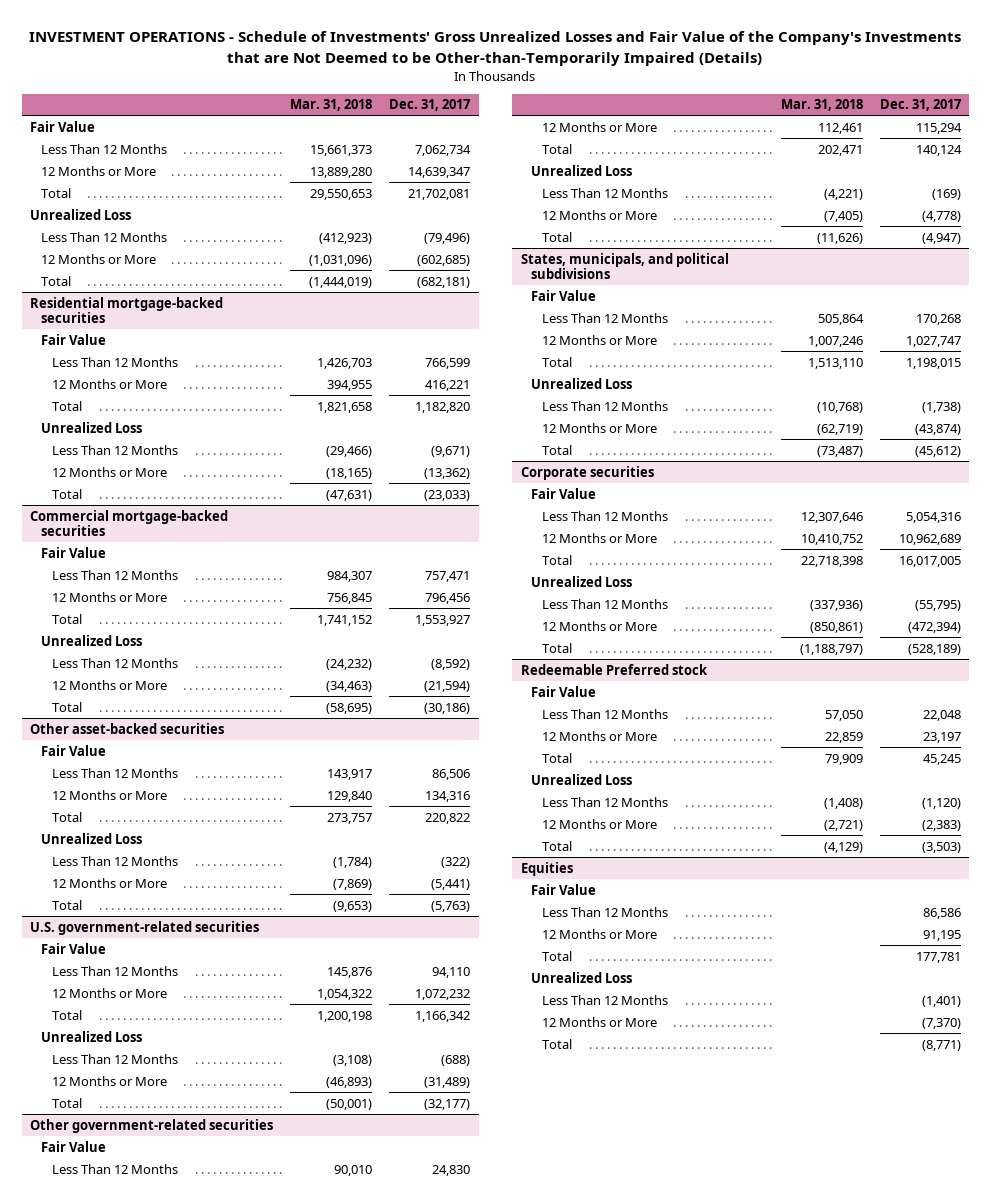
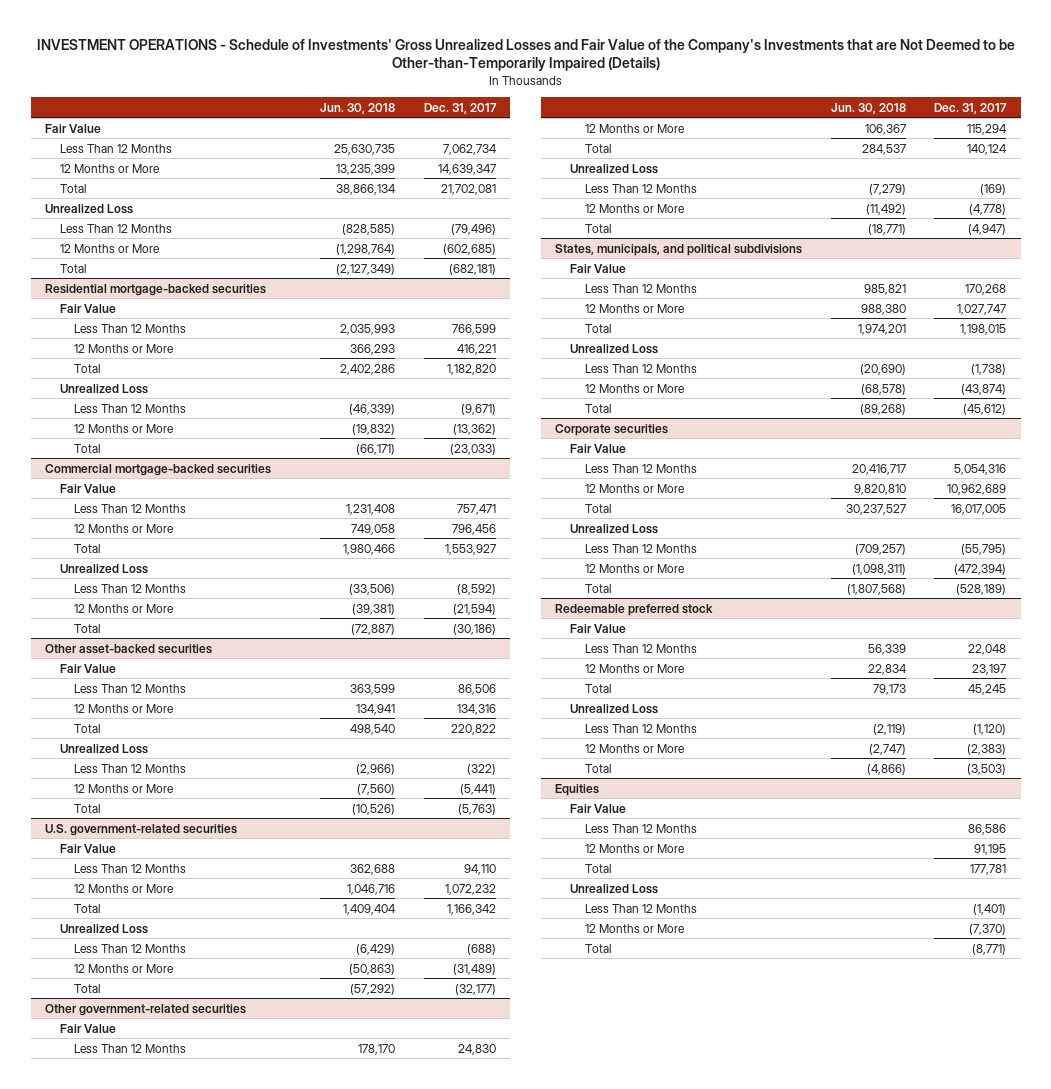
- | Mar. 31, 2018 | Dec. 31, 2017
+ | Jun. 30, 2018 | Dec. 31, 2017
- Redeemable Preferred stock
+ Redeemable preferred stock

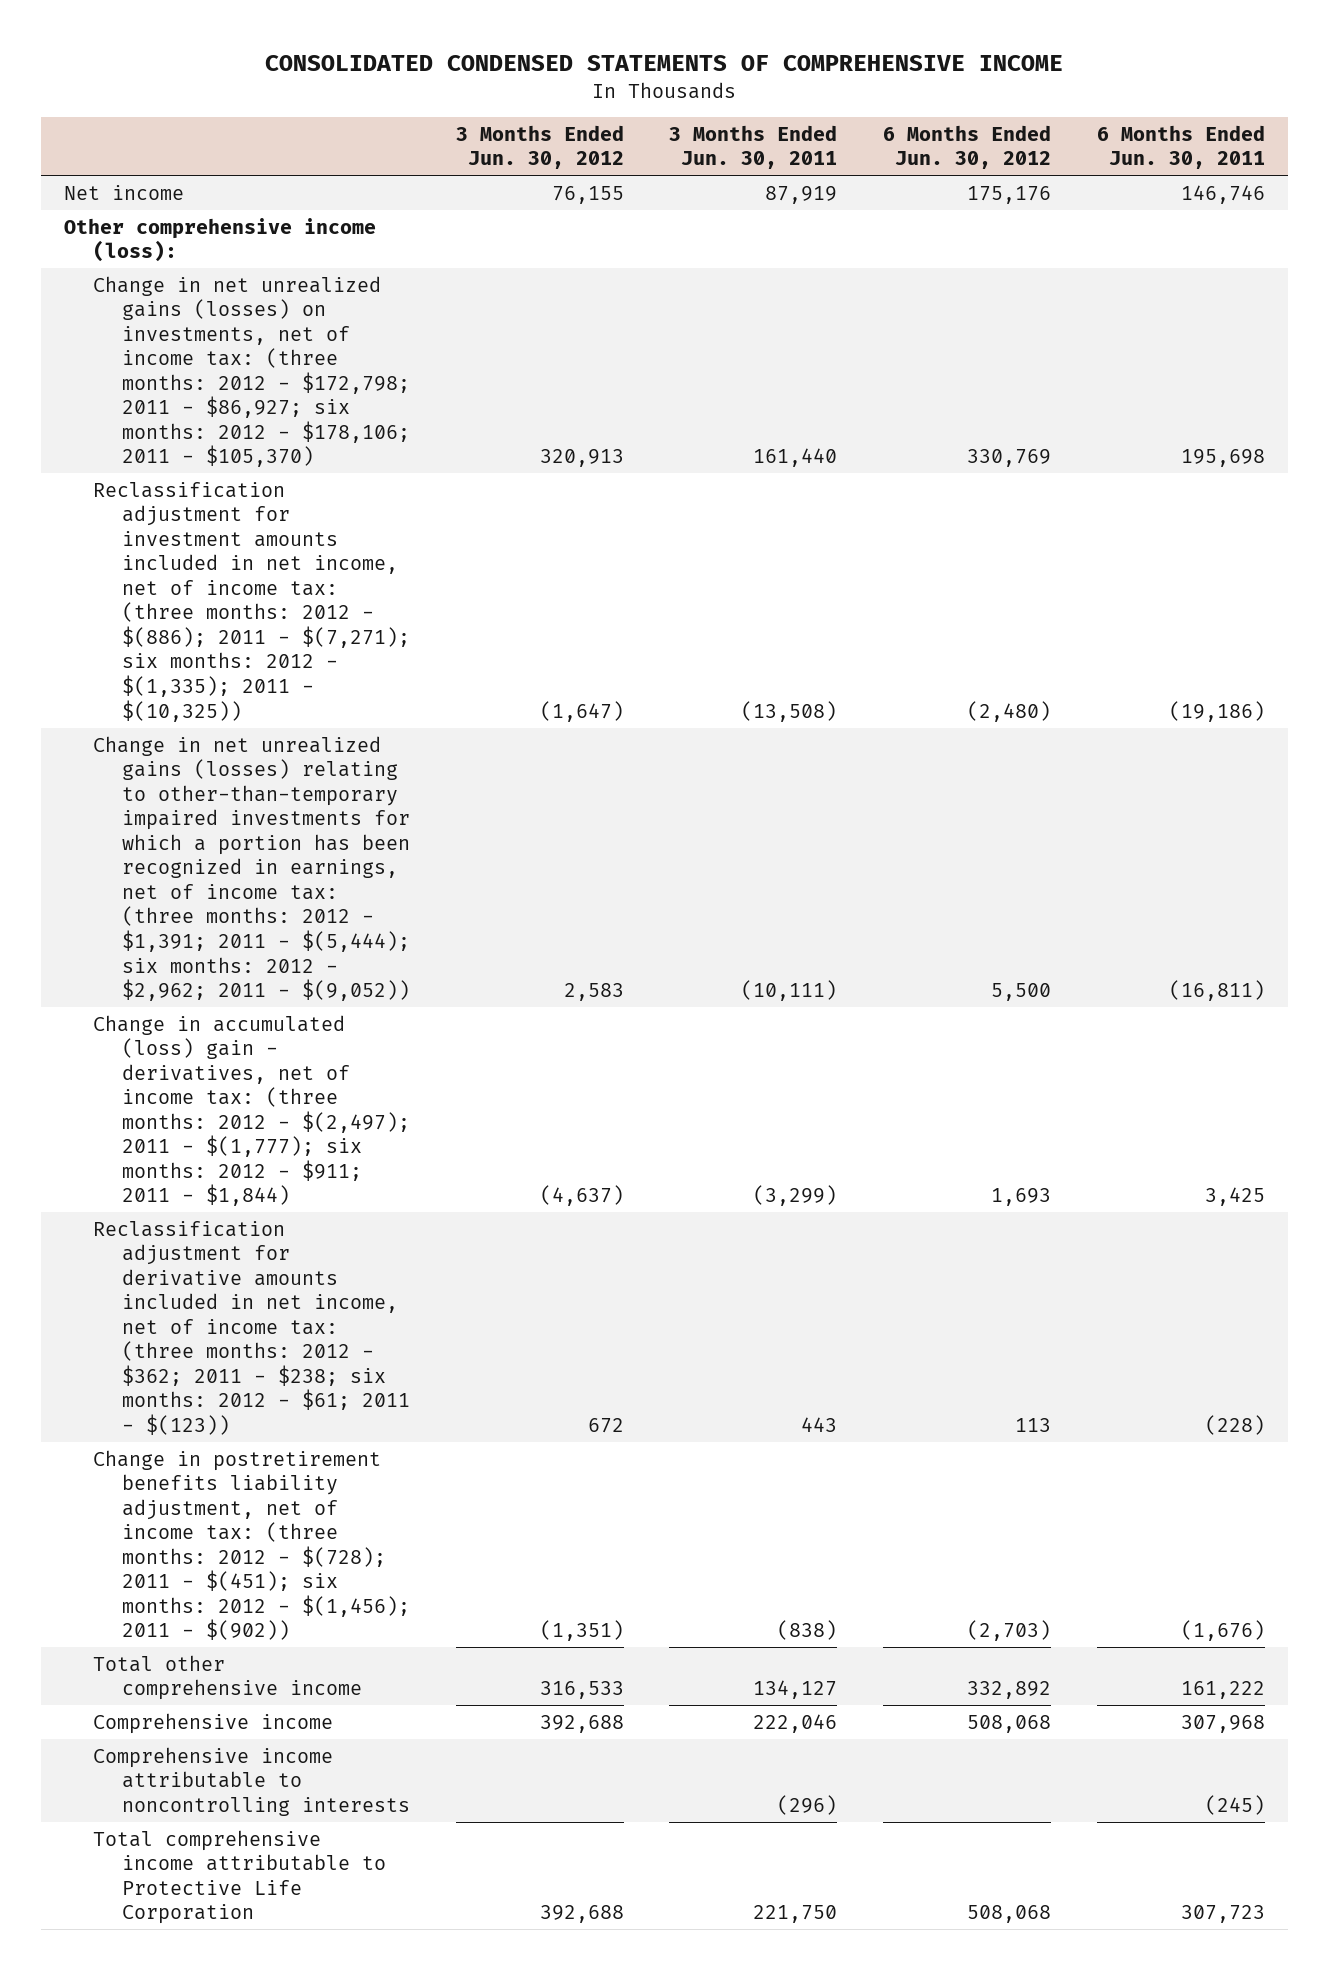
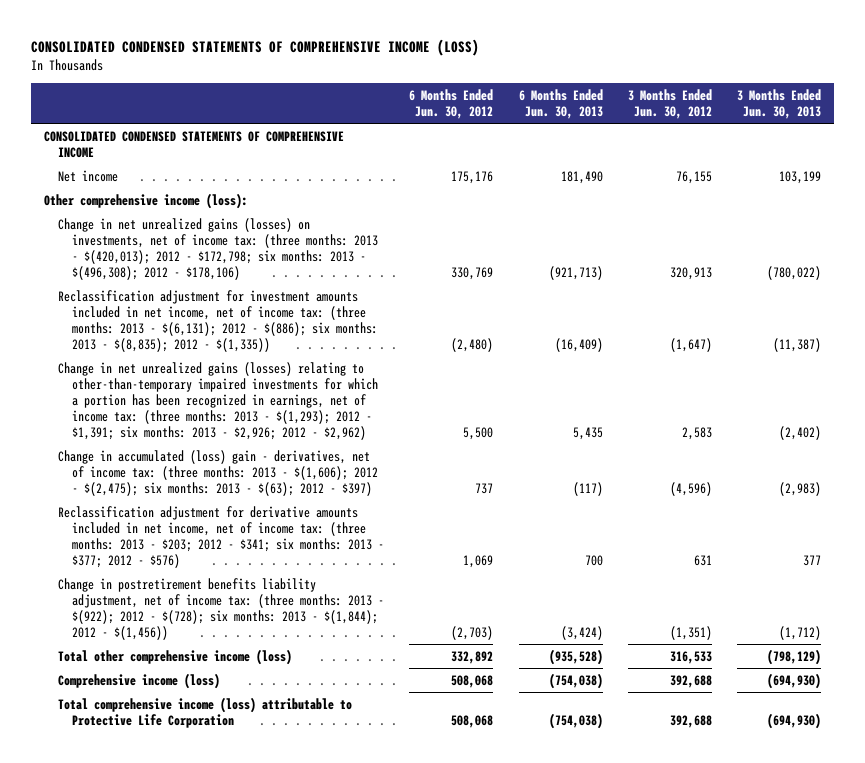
- CONSOLIDATED CONDENSED STATEMENTS OF COMPREHENSIVE INCOME
+ CONSOLIDATED CONDENSED STATEMENTS OF COMPREHENSIVE INCOME (LOSS)
- | 3 Months Ended Jun. 30, 2012 | 3 Months Ended Jun. 30, 2011 | 6 Months Ended Jun. 30, 2012 | 6 Months Ended Jun. 30, 2011
+ | 6 Months Ended Jun. 30, 2012 | 6 Months Ended Jun. 30, 2013 | 3 Months Ended Jun. 30, 2012 | 3 Months Ended Jun. 30, 2013
+ CONSOLIDATED CONDENSED STATEMENTS OF COMPREHENSIVE INCOME
- Change in net unrealized gains (losses) on investments, net of income tax: (three months: 2012 - $172,798; 2011 - $86,927; six months: 2012 - $178,106; 2011 - $105,370) | 320,913 | 161,440 | 330,769 | 195,698
- Reclassification adjustment for investment amounts included in net income, net of income tax: (three months: 2012 - $(886); 2011 - $(7,271); six months: 2012 - $(1,335); 2011 - $(10,325)) | (1,647) | (13,508) | (2,480) | (19,186)
- Change in net unrealized gains (losses) relating to other-than-temporary impaired investments for which a portion has been recognized in earnings, net of income tax: (three months: 2012 - $1,391; 2011 - $(5,444); six months: 2012 - $2,962; 2011 - $(9,052)) | 2,583 | (10,111) | 5,500 | (16,811)
- Change in accumulated (loss) gain - derivatives, net of income tax: (three months: 2012 - $(2,497); 2011 - $(1,777); six months: 2012 - $911; 2011 - $1,844) | (4,637) | (3,299) | 1,693 | 3,425
- Reclassification adjustment for derivative amounts included in net income, net of income tax: (three months: 2012 - $362; 2011 - $238; six months: 2012 - $61; 2011 - $(123)) | 672 | 443 | 113 | (228)
- Change in postretirement benefits liability adjustment, net of income tax: (three months: 2012 - $(728); 2011 - $(451); six months: 2012 - $(1,456); 2011 - $(902)) | (1,351) | (838) | (2,703) | (1,676)
- Total other comprehensive income | 316,533 | 134,127 | 332,892 | 161,222
- Comprehensive income | 392,688 | 222,046 | 508,068 | 307,968
- Comprehensive income attributable to noncontrolling interests | | (296) | | (245)
- Total comprehensive income attributable to Protective Life Corporation | 392,688 | 221,750 | 508,068 | 307,723
+ Change in net unrealized gains (losses) on investments, net of income tax: (three months: 2013 - $(420,013); 2012 - $172,798; six months: 2013 - $(496,308); 2012 - $178,106) | 330,769 | (921,713) | 320,913 | (780,022)
+ Reclassification adjustment for investment amounts included in net income, net of income tax: (three months: 2013 - $(6,131); 2012 - $(886); six months: 2013 - $(8,835); 2012 - $(1,335)) | (2,480) | (16,409) | (1,647) | (11,387)
+ Change in net unrealized gains (losses) relating to other-than-temporary impaired investments for which a portion has been recognized in earnings, net of income tax: (three months: 2013 - $(1,293); 2012 - $1,391; six months: 2013 - $2,926; 2012 - $2,962) | 5,500 | 5,435 | 2,583 | (2,402)
+ Change in accumulated (loss) gain - derivatives, net of income tax: (three months: 2013 - $(1,606); 2012 - $(2,475); six months: 2013 - $(63); 2012 - $397) | 737 | (117) | (4,596) | (2,983)
+ Reclassification adjustment for derivative amounts included in net income, net of income tax: (three months: 2013 - $203; 2012 - $341; six months: 2013 - $377; 2012 - $576) | 1,069 | 700 | 631 | 377
+ Change in postretirement benefits liability adjustment, net of income tax: (three months: 2013 - $(922); 2012 - $(728); six months: 2013 - $(1,844); 2012 - $(1,456)) | (2,703) | (3,424) | (1,351) | (1,712)
+ Total other comprehensive income (loss) | 332,892 | (935,528) | 316,533 | (798,129)
+ Comprehensive income (loss) | 508,068 | (754,038) | 392,688 | (694,930)
+ Total comprehensive income (loss) attributable to Protective Life Corporation | 508,068 | (754,038) | 392,688 | (694,930)

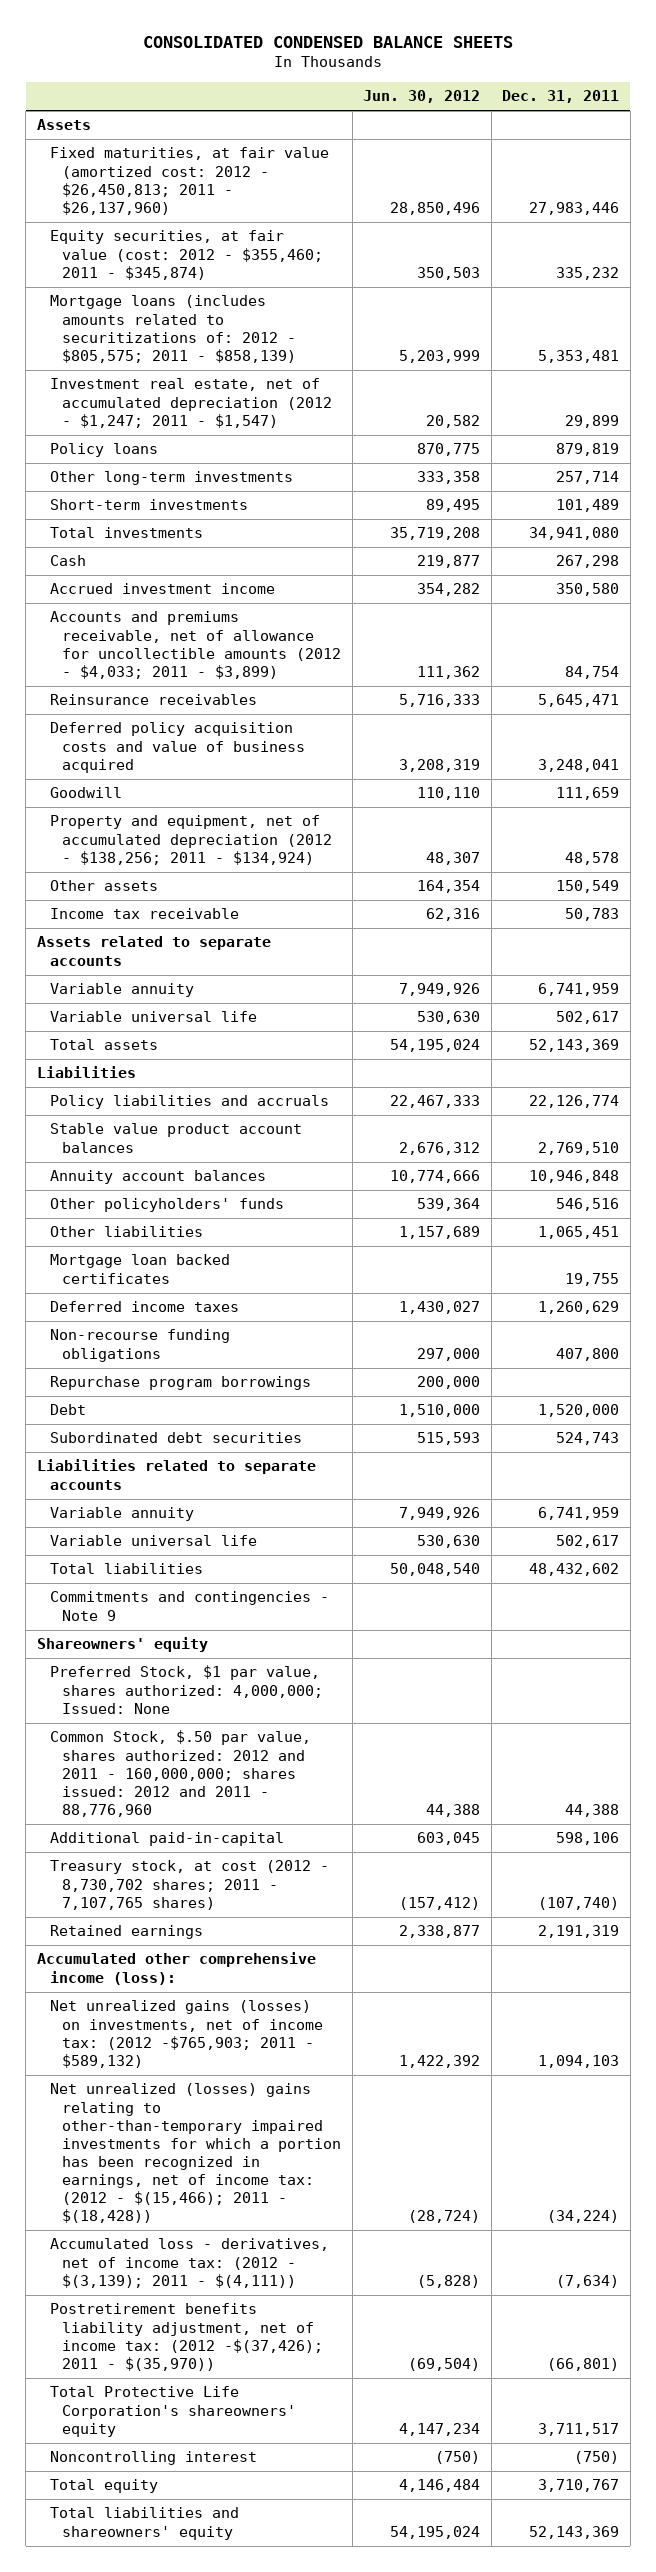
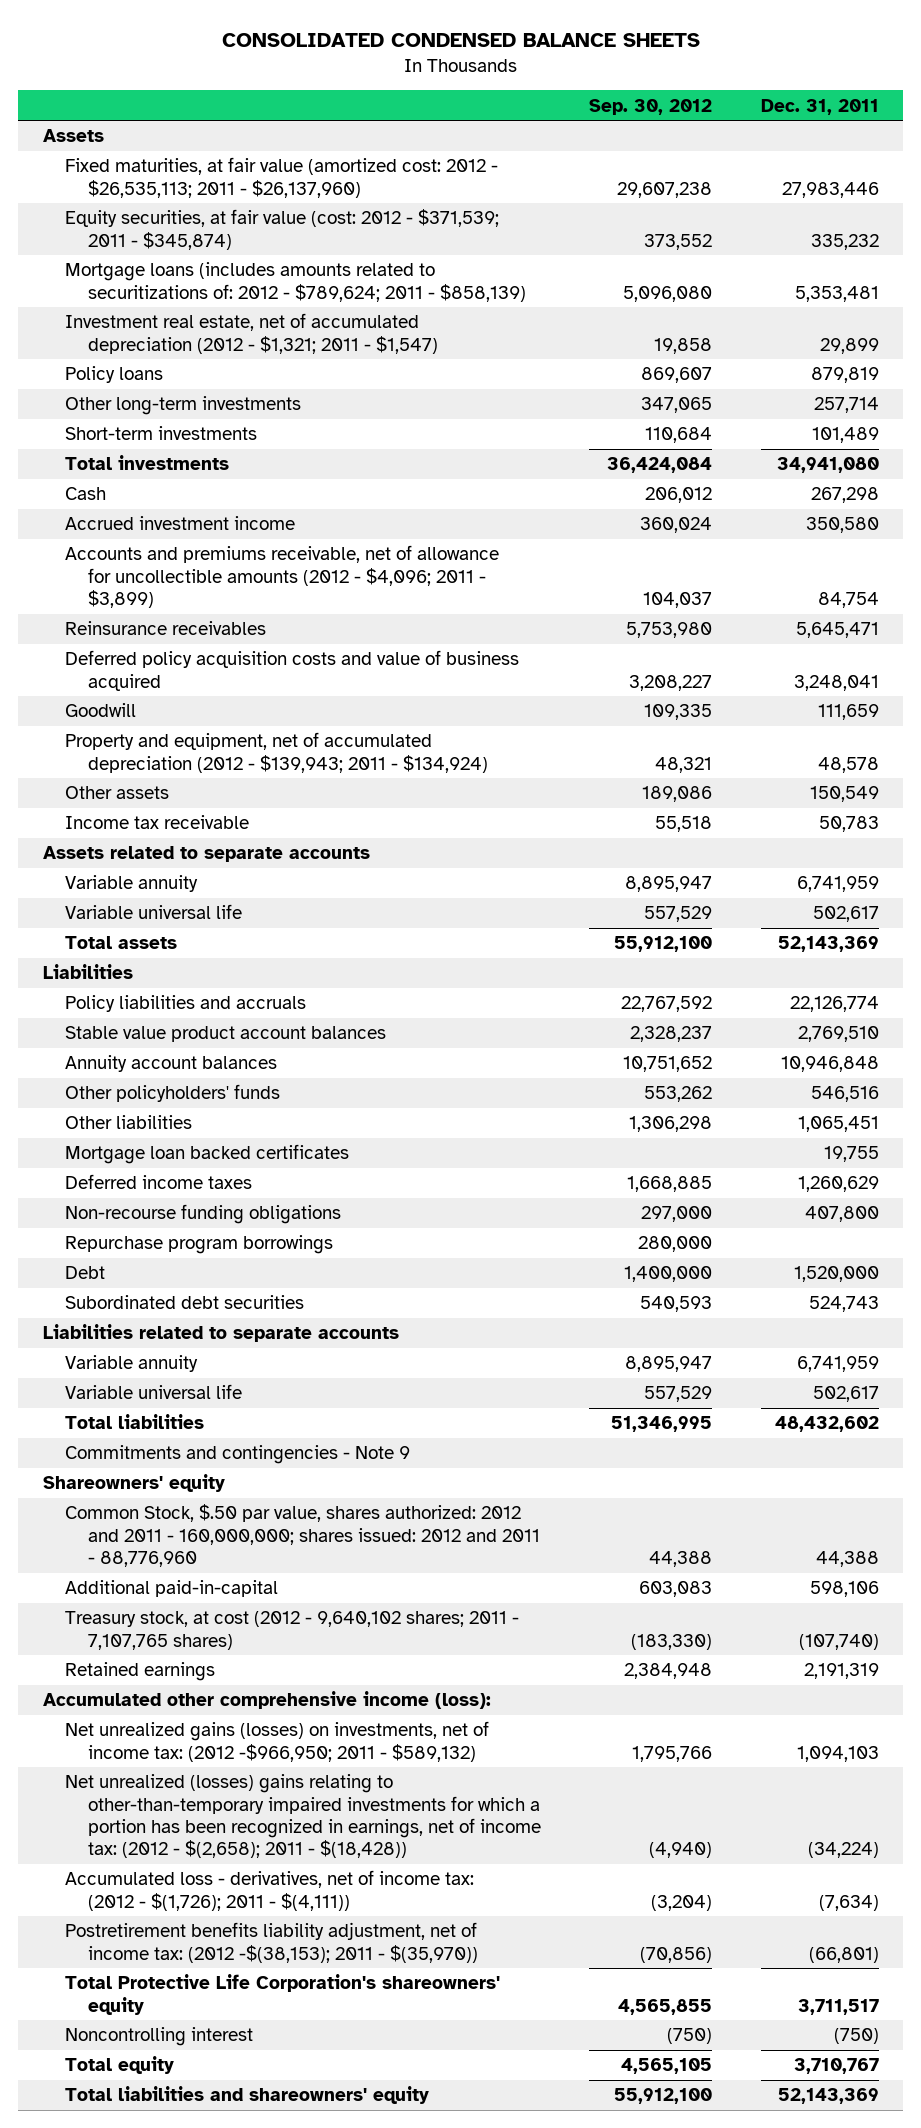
- | Jun. 30, 2012 | Dec. 31, 2011
+ | Sep. 30, 2012 | Dec. 31, 2011
- Fixed maturities, at fair value (amortized cost: 2012 - $26,450,813; 2011 - $26,137,960) | 28,850,496 | 27,983,446
- Equity securities, at fair value (cost: 2012 - $355,460; 2011 - $345,874) | 350,503 | 335,232
- Mortgage loans (includes amounts related to securitizations of: 2012 - $805,575; 2011 - $858,139) | 5,203,999 | 5,353,481
- Investment real estate, net of accumulated depreciation (2012 - $1,247; 2011 - $1,547) | 20,582 | 29,899
+ Fixed maturities, at fair value (amortized cost: 2012 - $26,535,113; 2011 - $26,137,960) | 29,607,238 | 27,983,446
+ Equity securities, at fair value (cost: 2012 - $371,539; 2011 - $345,874) | 373,552 | 335,232
+ Mortgage loans (includes amounts related to securitizations of: 2012 - $789,624; 2011 - $858,139) | 5,096,080 | 5,353,481
+ Investment real estate, net of accumulated depreciation (2012 - $1,321; 2011 - $1,547) | 19,858 | 29,899
- Accounts and premiums receivable, net of allowance for uncollectible amounts (2012 - $4,033; 2011 - $3,899) | 111,362 | 84,754
+ Accounts and premiums receivable, net of allowance for uncollectible amounts (2012 - $4,096; 2011 - $3,899) | 104,037 | 84,754
- Property and equipment, net of accumulated depreciation (2012 - $138,256; 2011 - $134,924) | 48,307 | 48,578
+ Property and equipment, net of accumulated depreciation (2012 - $139,943; 2011 - $134,924) | 48,321 | 48,578
- Preferred Stock, $1 par value, shares authorized: 4,000,000; Issued: None
- Treasury stock, at cost (2012 - 8,730,702 shares; 2011 - 7,107,765 shares) | (157,412) | (107,740)
+ Treasury stock, at cost (2012 - 9,640,102 shares; 2011 - 7,107,765 shares) | (183,330) | (107,740)
- Net unrealized gains (losses) on investments, net of income tax: (2012 -$765,903; 2011 - $589,132) | 1,422,392 | 1,094,103
- Net unrealized (losses) gains relating to other-than-temporary impaired investments for which a portion has been recognized in earnings, net of income tax: (2012 - $(15,466); 2011 - $(18,428)) | (28,724) | (34,224)
- Accumulated loss - derivatives, net of income tax: (2012 - $(3,139); 2011 - $(4,111)) | (5,828) | (7,634)
- Postretirement benefits liability adjustment, net of income tax: (2012 -$(37,426); 2011 - $(35,970)) | (69,504) | (66,801)
+ Net unrealized gains (losses) on investments, net of income tax: (2012 -$966,950; 2011 - $589,132) | 1,795,766 | 1,094,103
+ Net unrealized (losses) gains relating to other-than-temporary impaired investments for which a portion has been recognized in earnings, net of income tax: (2012 - $(2,658); 2011 - $(18,428)) | (4,940) | (34,224)
+ Accumulated loss - derivatives, net of income tax: (2012 - $(1,726); 2011 - $(4,111)) | (3,204) | (7,634)
+ Postretirement benefits liability adjustment, net of income tax: (2012 -$(38,153); 2011 - $(35,970)) | (70,856) | (66,801)

